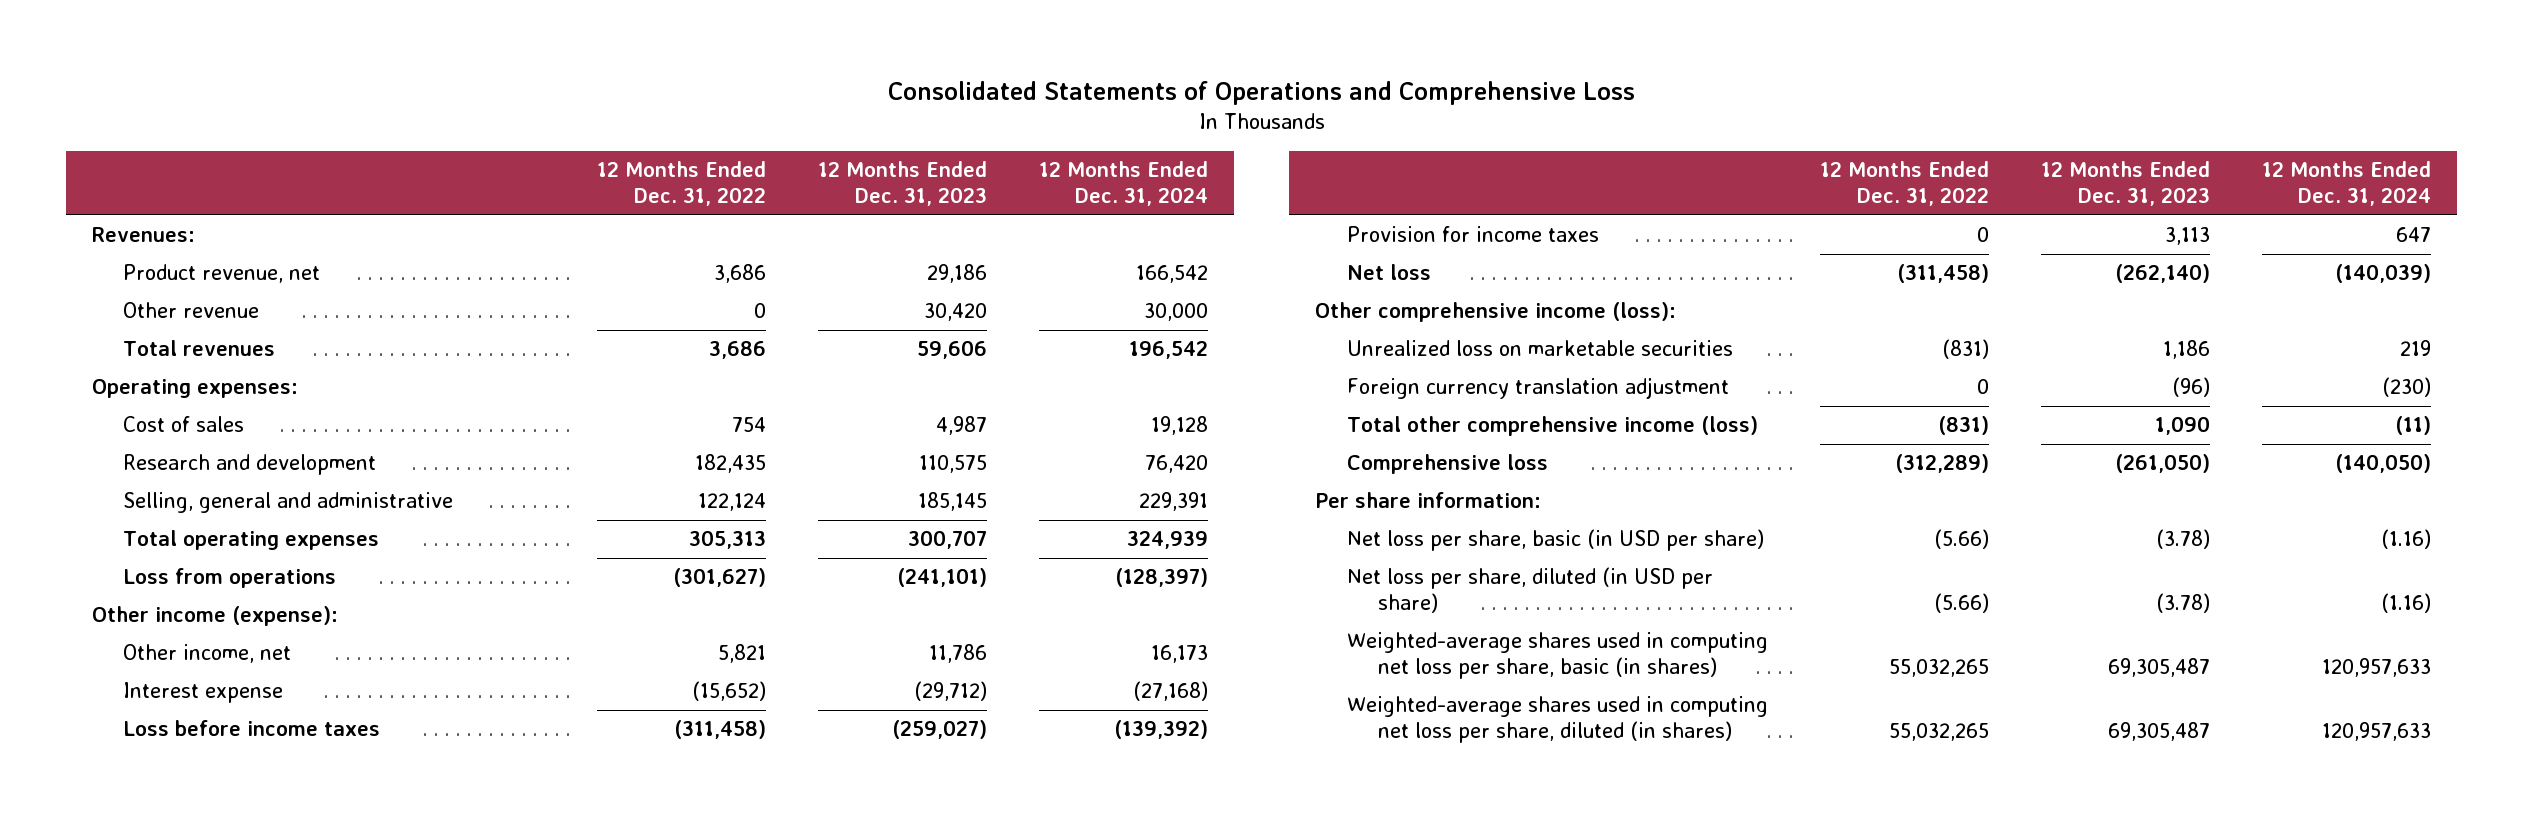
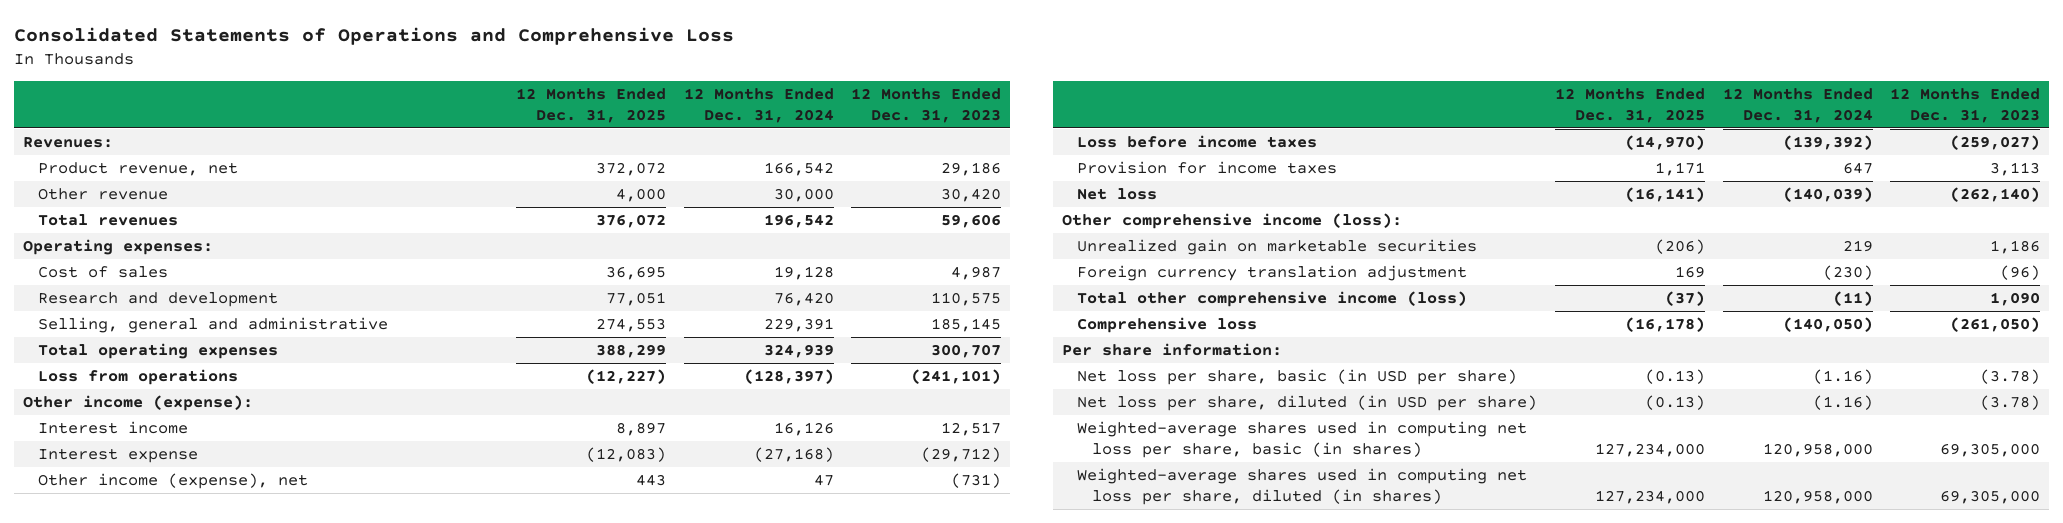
- | 12 Months Ended Dec. 31, 2022 | 12 Months Ended Dec. 31, 2023 | 12 Months Ended Dec. 31, 2024
+ | 12 Months Ended Dec. 31, 2025 | 12 Months Ended Dec. 31, 2024 | 12 Months Ended Dec. 31, 2023
- Other income, net | 5,821 | 11,786 | 16,173
+ Interest income | 8,897 | 16,126 | 12,517
+ Other income (expense), net | 443 | 47 | (731)
- Unrealized loss on marketable securities | (831) | 1,186 | 219
+ Unrealized gain on marketable securities | (206) | 219 | 1,186
- Weighted-average shares used in computing net loss per share, basic (in shares) | 55,032,265 | 69,305,487 | 120,957,633
- Weighted-average shares used in computing net loss per share, diluted (in shares) | 55,032,265 | 69,305,487 | 120,957,633
+ Weighted-average shares used in computing net loss per share, basic (in shares) | 127,234,000 | 120,958,000 | 69,305,000
+ Weighted-average shares used in computing net loss per share, diluted (in shares) | 127,234,000 | 120,958,000 | 69,305,000

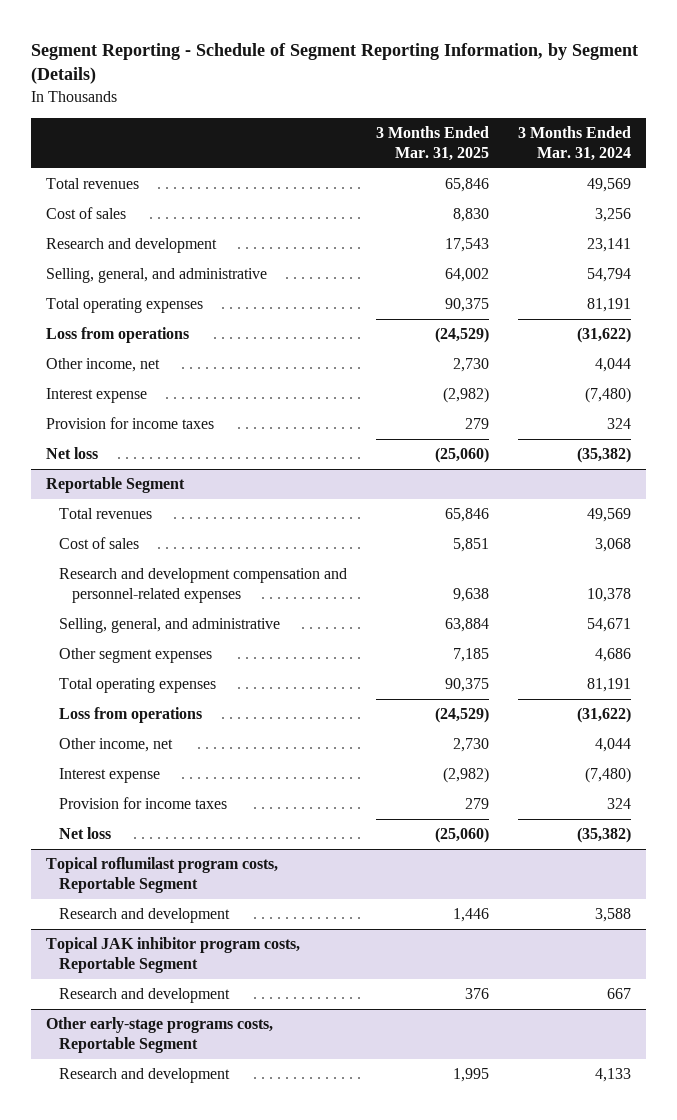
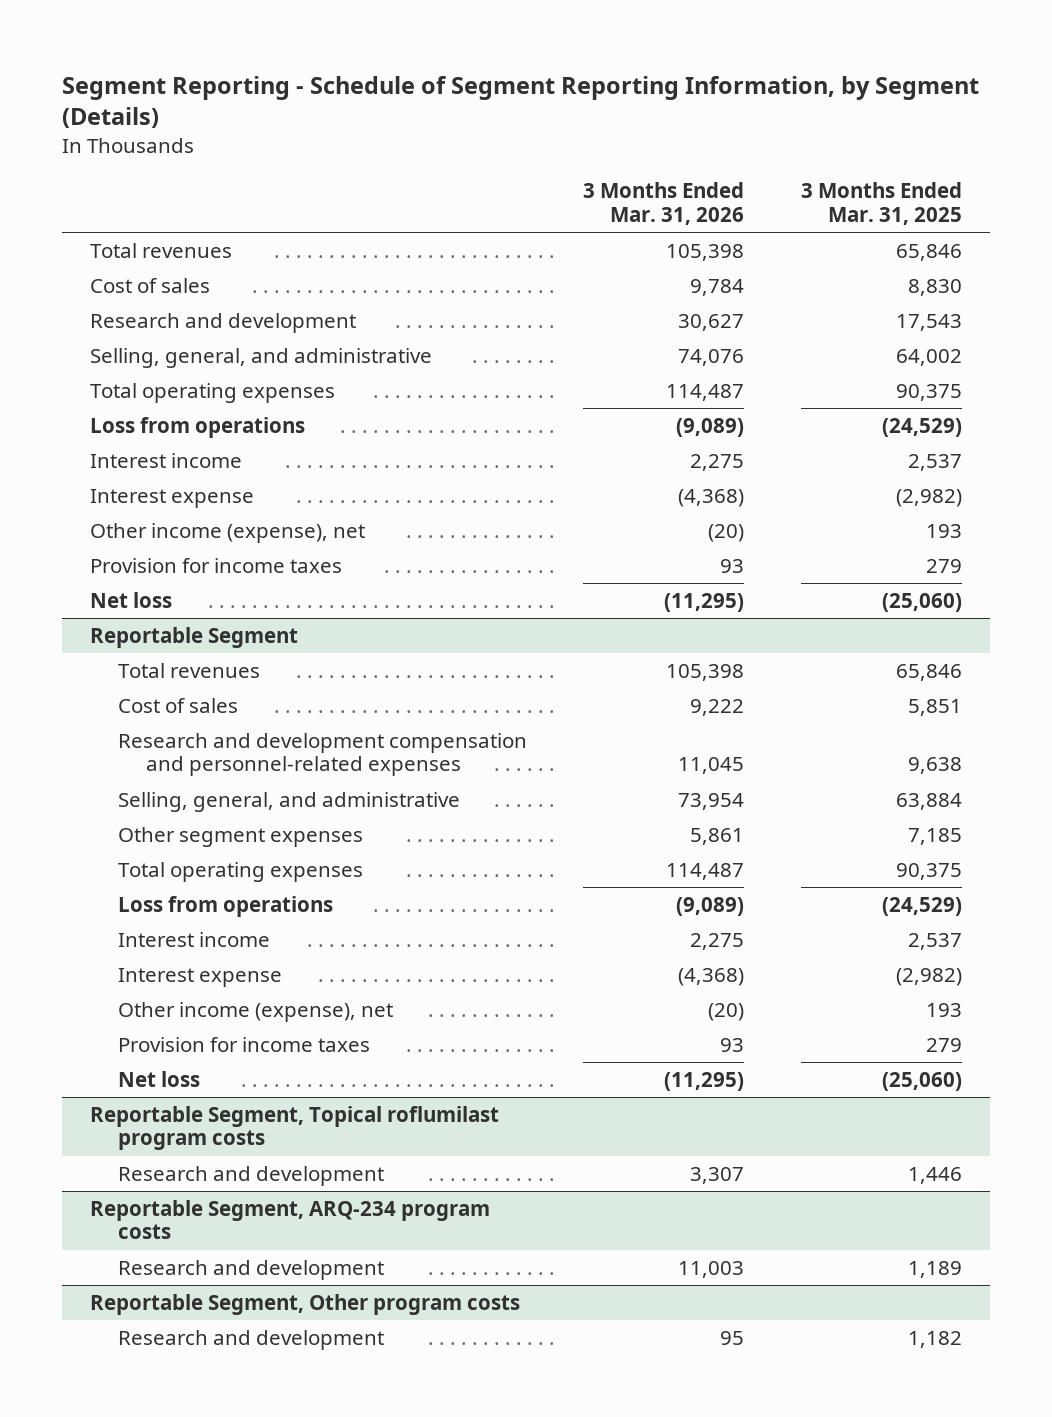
- | 3 Months Ended Mar. 31, 2025 | 3 Months Ended Mar. 31, 2024
+ | 3 Months Ended Mar. 31, 2026 | 3 Months Ended Mar. 31, 2025
- Other income, net | 2,730 | 4,044
+ Interest income | 2,275 | 2,537
+ Other income (expense), net | (20) | 193
@ Reportable Segment
- Other income, net | 2,730 | 4,044
+ Interest income | 2,275 | 2,537
+ Other income (expense), net | (20) | 193
- Topical roflumilast program costs, Reportable Segment
+ Reportable Segment, Topical roflumilast program costs
- Topical JAK inhibitor program costs, Reportable Segment
- Research and development | 376 | 667
- Other early-stage programs costs, Reportable Segment
- Research and development | 1,995 | 4,133
+ Reportable Segment, ARQ-234 program costs
+ Research and development | 11,003 | 1,189
+ Reportable Segment, Other program costs
+ Research and development | 95 | 1,182

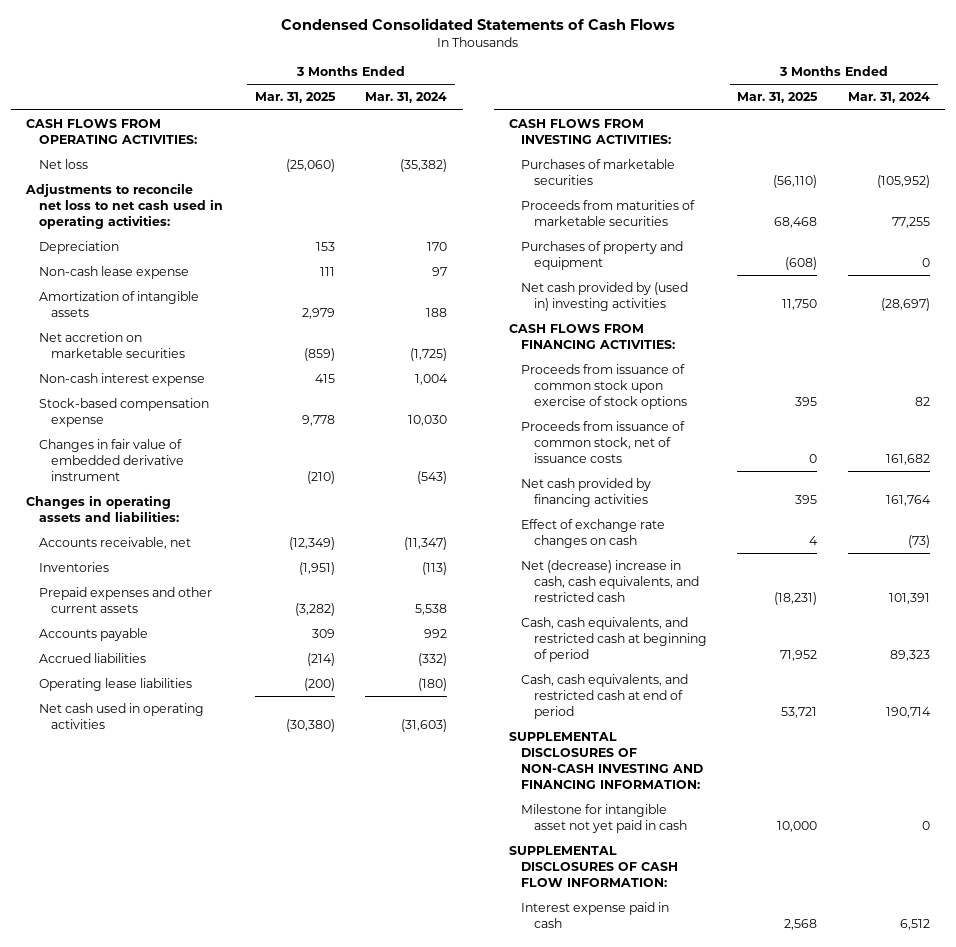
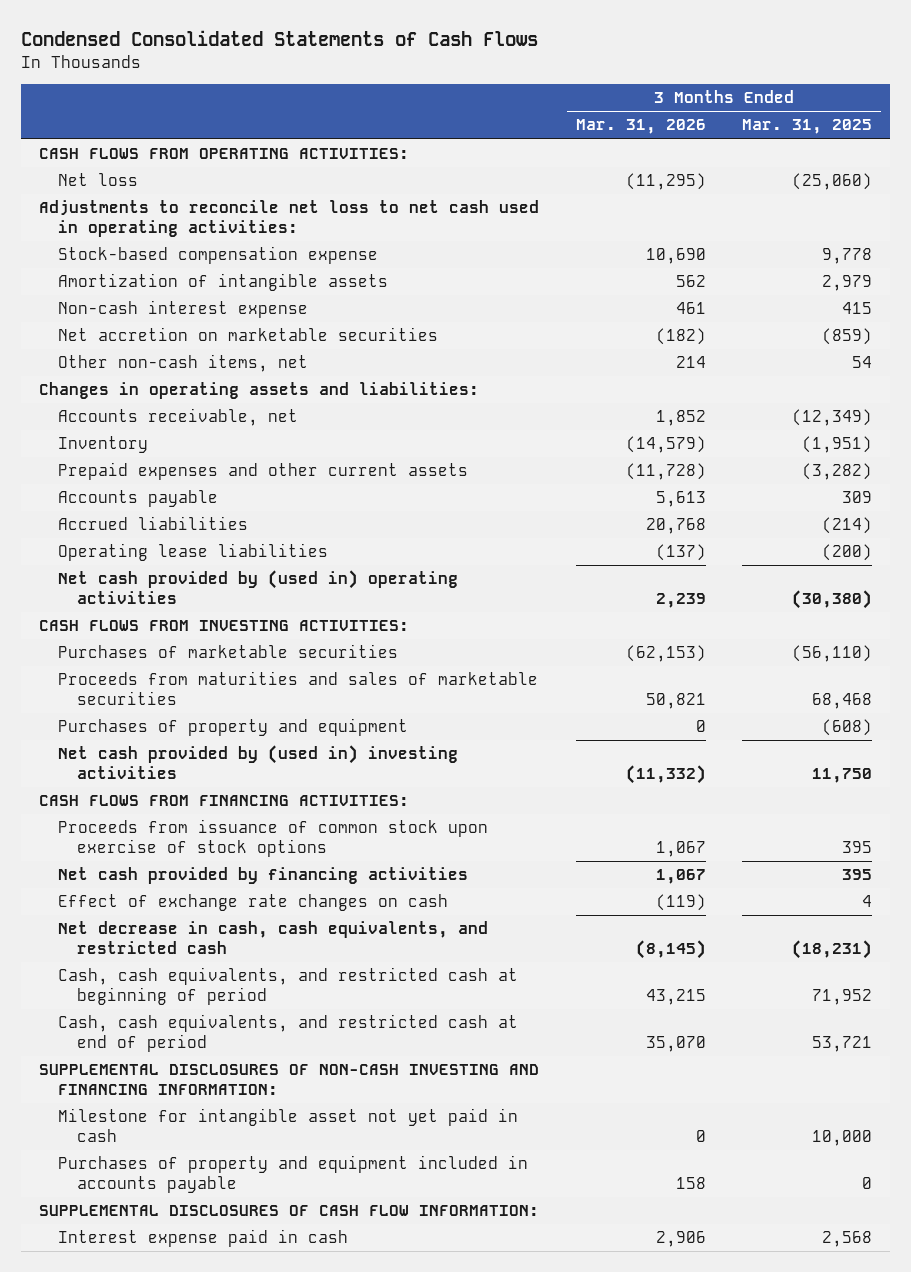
- | 3 Months Ended Mar. 31, 2025 | 3 Months Ended Mar. 31, 2024
+ | 3 Months Ended Mar. 31, 2026 | 3 Months Ended Mar. 31, 2025
- Depreciation | 153 | 170
- Non-cash lease expense | 111 | 97
moved up: Stock-based compensation expense | 10,690 | 9,778
- Changes in fair value of embedded derivative instrument | (210) | (543)
moved down: Net accretion on marketable securities | (182) | (859)
+ Other non-cash items, net | 214 | 54
- Inventories | (1,951) | (113)
+ Inventory | (14,579) | (1,951)
- Net cash used in operating activities | (30,380) | (31,603)
+ Net cash provided by (used in) operating activities | 2,239 | (30,380)
- Proceeds from maturities of marketable securities | 68,468 | 77,255
+ Proceeds from maturities and sales of marketable securities | 50,821 | 68,468
- Proceeds from issuance of common stock, net of issuance costs | 0 | 161,682
- Net (decrease) increase in cash, cash equivalents, and restricted cash | (18,231) | 101,391
+ Net decrease in cash, cash equivalents, and restricted cash | (8,145) | (18,231)
+ Purchases of property and equipment included in accounts payable | 158 | 0

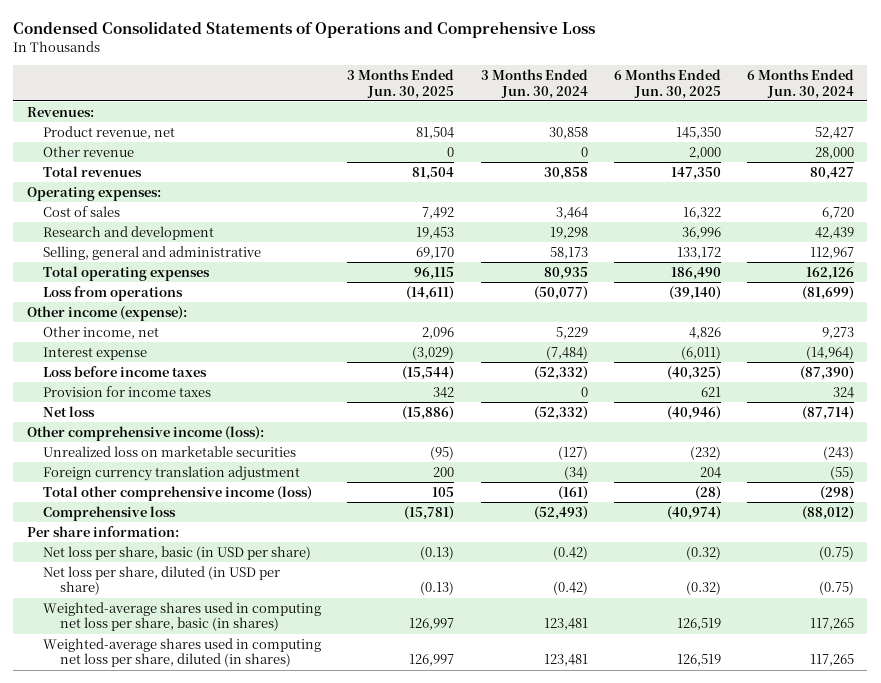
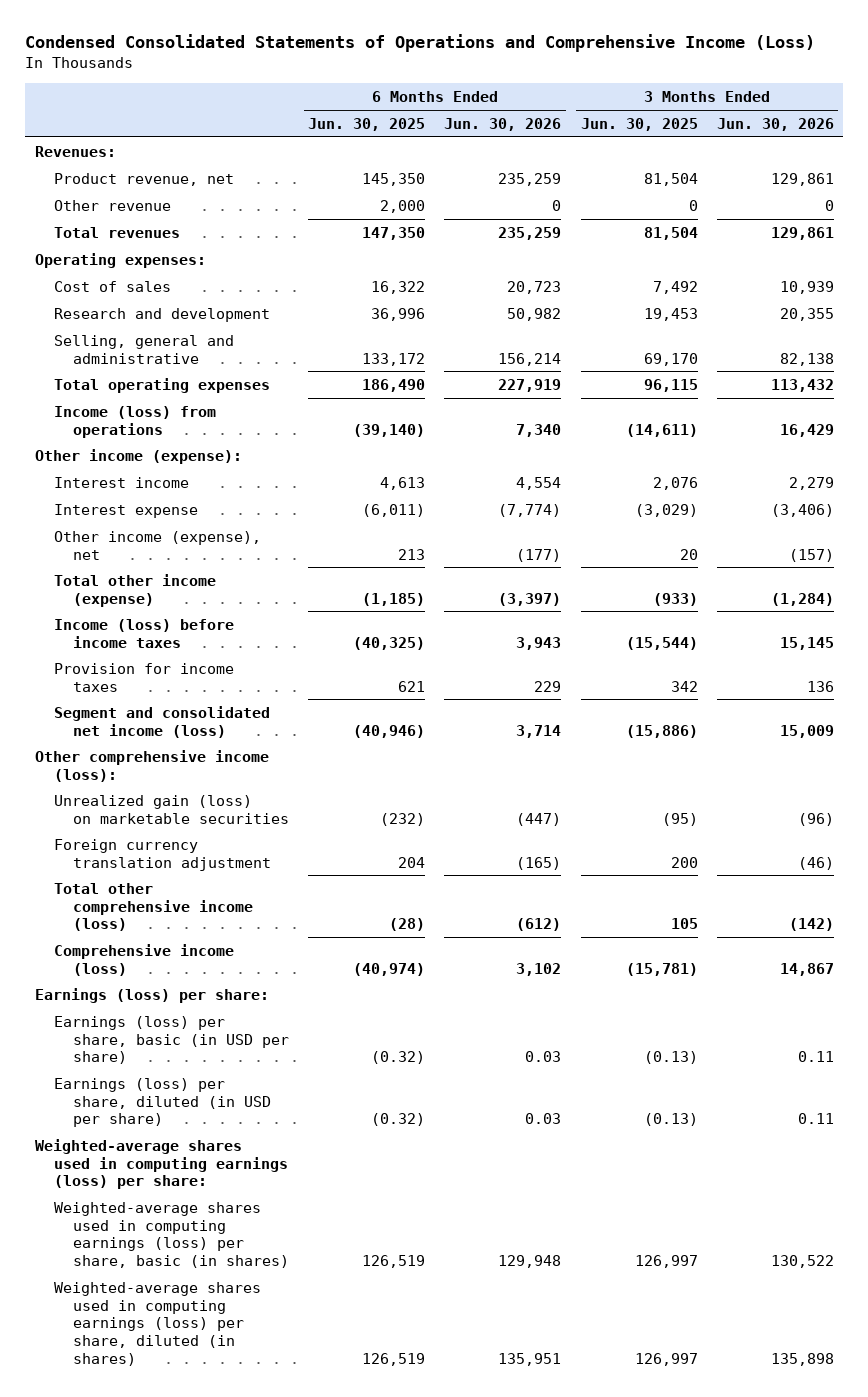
- Condensed Consolidated Statements of Operations and Comprehensive Loss
+ Condensed Consolidated Statements of Operations and Comprehensive Income (Loss)
- | 3 Months Ended Jun. 30, 2025 | 3 Months Ended Jun. 30, 2024 | 6 Months Ended Jun. 30, 2025 | 6 Months Ended Jun. 30, 2024
+ | 6 Months Ended Jun. 30, 2025 | 6 Months Ended Jun. 30, 2026 | 3 Months Ended Jun. 30, 2025 | 3 Months Ended Jun. 30, 2026
- Loss from operations | (14,611) | (50,077) | (39,140) | (81,699)
+ Income (loss) from operations | (39,140) | 7,340 | (14,611) | 16,429
- Other income, net | 2,096 | 5,229 | 4,826 | 9,273
+ Interest income | 4,613 | 4,554 | 2,076 | 2,279
- Loss before income taxes | (15,544) | (52,332) | (40,325) | (87,390)
+ Other income (expense), net | 213 | (177) | 20 | (157)
+ Total other income (expense) | (1,185) | (3,397) | (933) | (1,284)
+ Income (loss) before income taxes | (40,325) | 3,943 | (15,544) | 15,145
- Net loss | (15,886) | (52,332) | (40,946) | (87,714)
+ Segment and consolidated net income (loss) | (40,946) | 3,714 | (15,886) | 15,009
- Unrealized loss on marketable securities | (95) | (127) | (232) | (243)
+ Unrealized gain (loss) on marketable securities | (232) | (447) | (95) | (96)
- Comprehensive loss | (15,781) | (52,493) | (40,974) | (88,012)
- Per share information:
- Net loss per share, basic (in USD per share) | (0.13) | (0.42) | (0.32) | (0.75)
- Net loss per share, diluted (in USD per share) | (0.13) | (0.42) | (0.32) | (0.75)
- Weighted-average shares used in computing net loss per share, basic (in shares) | 126,997 | 123,481 | 126,519 | 117,265
- Weighted-average shares used in computing net loss per share, diluted (in shares) | 126,997 | 123,481 | 126,519 | 117,265
+ Comprehensive income (loss) | (40,974) | 3,102 | (15,781) | 14,867
+ Earnings (loss) per share:
+ Earnings (loss) per share, basic (in USD per share) | (0.32) | 0.03 | (0.13) | 0.11
+ Earnings (loss) per share, diluted (in USD per share) | (0.32) | 0.03 | (0.13) | 0.11
+ Weighted-average shares used in computing earnings (loss) per share:
+ Weighted-average shares used in computing earnings (loss) per share, basic (in shares) | 126,519 | 129,948 | 126,997 | 130,522
+ Weighted-average shares used in computing earnings (loss) per share, diluted (in shares) | 126,519 | 135,951 | 126,997 | 135,898

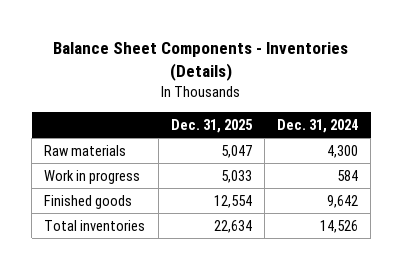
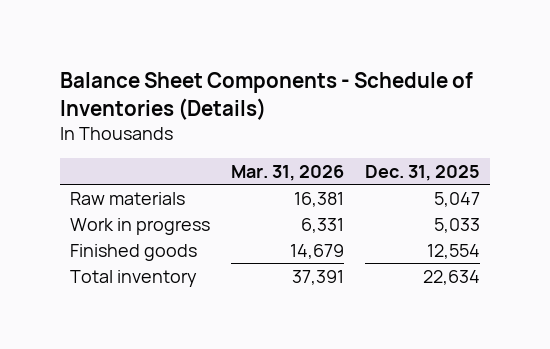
- Balance Sheet Components - Inventories (Details)
+ Balance Sheet Components - Schedule of Inventories (Details)
- | Dec. 31, 2025 | Dec. 31, 2024
+ | Mar. 31, 2026 | Dec. 31, 2025
- Total inventories | 22,634 | 14,526
+ Total inventory | 37,391 | 22,634

